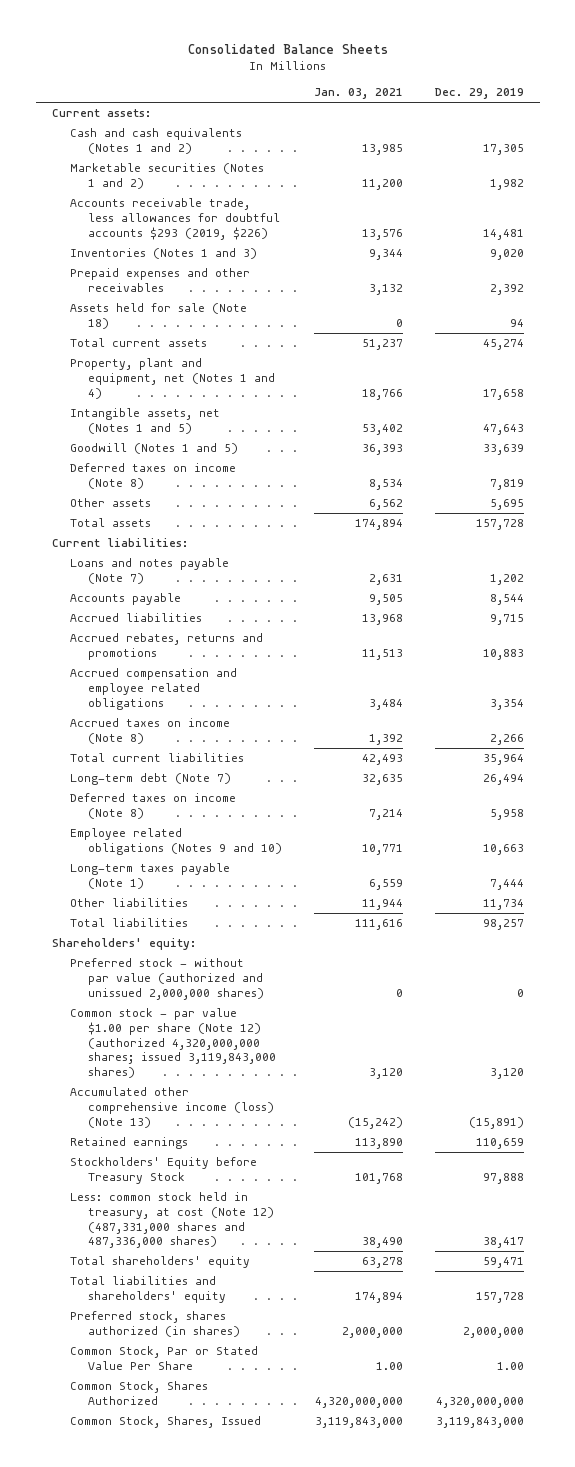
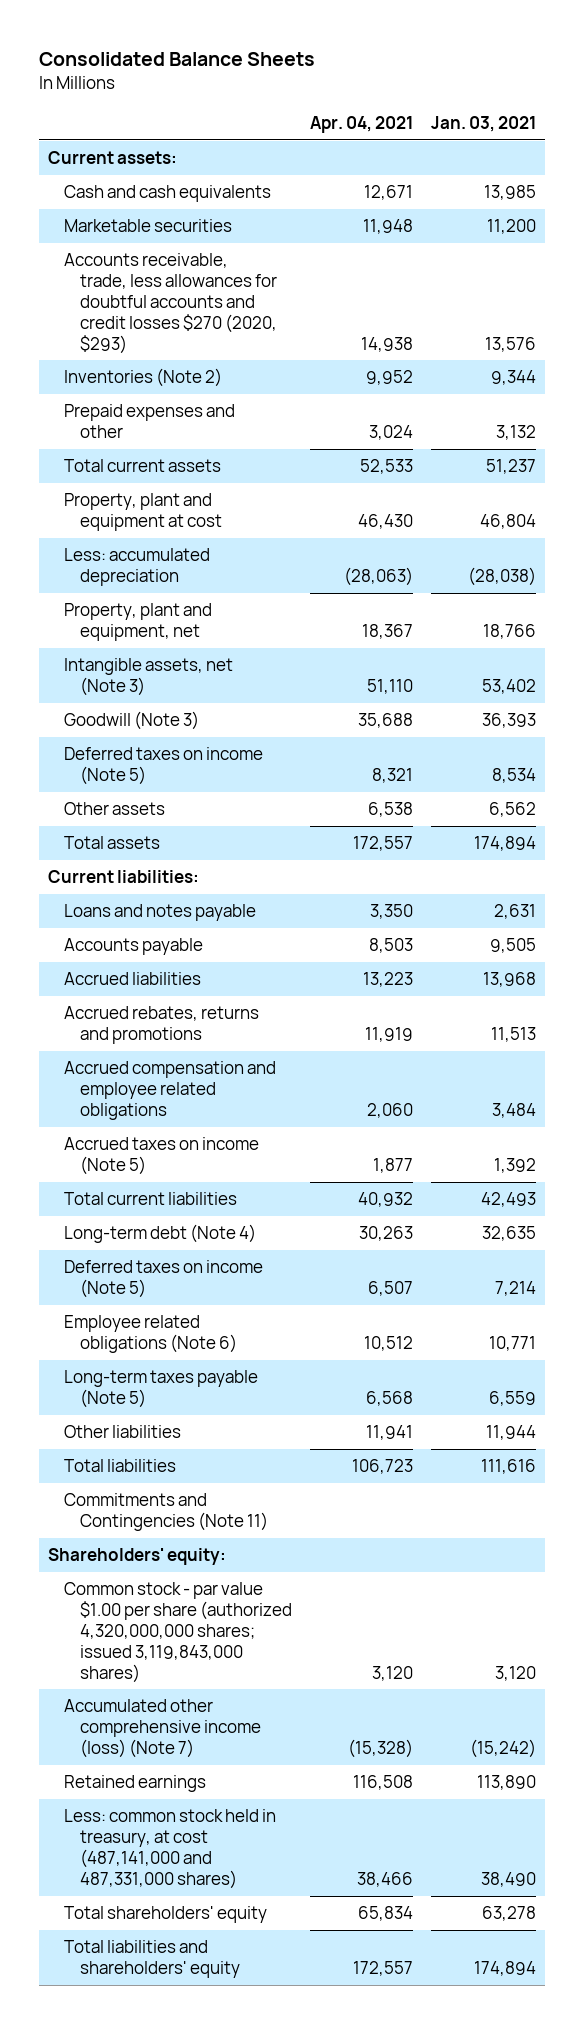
- | Jan. 03, 2021 | Dec. 29, 2019
+ | Apr. 04, 2021 | Jan. 03, 2021
- Cash and cash equivalents (Notes 1 and 2) | 13,985 | 17,305
- Marketable securities (Notes 1 and 2) | 11,200 | 1,982
- Accounts receivable trade, less allowances for doubtful accounts $293 (2019, $226) | 13,576 | 14,481
- Inventories (Notes 1 and 3) | 9,344 | 9,020
- Prepaid expenses and other receivables | 3,132 | 2,392
- Assets held for sale (Note 18) | 0 | 94
+ Cash and cash equivalents | 12,671 | 13,985
+ Marketable securities | 11,948 | 11,200
+ Accounts receivable, trade, less allowances for doubtful accounts and credit losses $270 (2020, $293) | 14,938 | 13,576
+ Inventories (Note 2) | 9,952 | 9,344
+ Prepaid expenses and other | 3,024 | 3,132
- Property, plant and equipment, net (Notes 1 and 4) | 18,766 | 17,658
- Intangible assets, net (Notes 1 and 5) | 53,402 | 47,643
- Goodwill (Notes 1 and 5) | 36,393 | 33,639
- Deferred taxes on income (Note 8) | 8,534 | 7,819
+ Property, plant and equipment at cost | 46,430 | 46,804
+ Less: accumulated depreciation | (28,063) | (28,038)
+ Property, plant and equipment, net | 18,367 | 18,766
+ Intangible assets, net (Note 3) | 51,110 | 53,402
+ Goodwill (Note 3) | 35,688 | 36,393
+ Deferred taxes on income (Note 5) | 8,321 | 8,534
- Loans and notes payable (Note 7) | 2,631 | 1,202
+ Loans and notes payable | 3,350 | 2,631
- Accrued taxes on income (Note 8) | 1,392 | 2,266
+ Accrued taxes on income (Note 5) | 1,877 | 1,392
- Long-term debt (Note 7) | 32,635 | 26,494
- Deferred taxes on income (Note 8) | 7,214 | 5,958
- Employee related obligations (Notes 9 and 10) | 10,771 | 10,663
- Long-term taxes payable (Note 1) | 6,559 | 7,444
+ Long-term debt (Note 4) | 30,263 | 32,635
+ Deferred taxes on income (Note 5) | 6,507 | 7,214
+ Employee related obligations (Note 6) | 10,512 | 10,771
+ Long-term taxes payable (Note 5) | 6,568 | 6,559
+ Commitments and Contingencies (Note 11)
- Preferred stock - without par value (authorized and unissued 2,000,000 shares) | 0 | 0
- Common stock - par value $1.00 per share (Note 12) (authorized 4,320,000,000 shares; issued 3,119,843,000 shares) | 3,120 | 3,120
- Accumulated other comprehensive income (loss) (Note 13) | (15,242) | (15,891)
+ Common stock - par value $1.00 per share (authorized 4,320,000,000 shares; issued 3,119,843,000 shares) | 3,120 | 3,120
+ Accumulated other comprehensive income (loss) (Note 7) | (15,328) | (15,242)
- Stockholders' Equity before Treasury Stock | 101,768 | 97,888
- Less: common stock held in treasury, at cost (Note 12) (487,331,000 shares and 487,336,000 shares) | 38,490 | 38,417
+ Less: common stock held in treasury, at cost (487,141,000 and 487,331,000 shares) | 38,466 | 38,490
- Preferred stock, shares authorized (in shares) | 2,000,000 | 2,000,000
- Common Stock, Par or Stated Value Per Share | 1.00 | 1.00
- Common Stock, Shares Authorized | 4,320,000,000 | 4,320,000,000
- Common Stock, Shares, Issued | 3,119,843,000 | 3,119,843,000

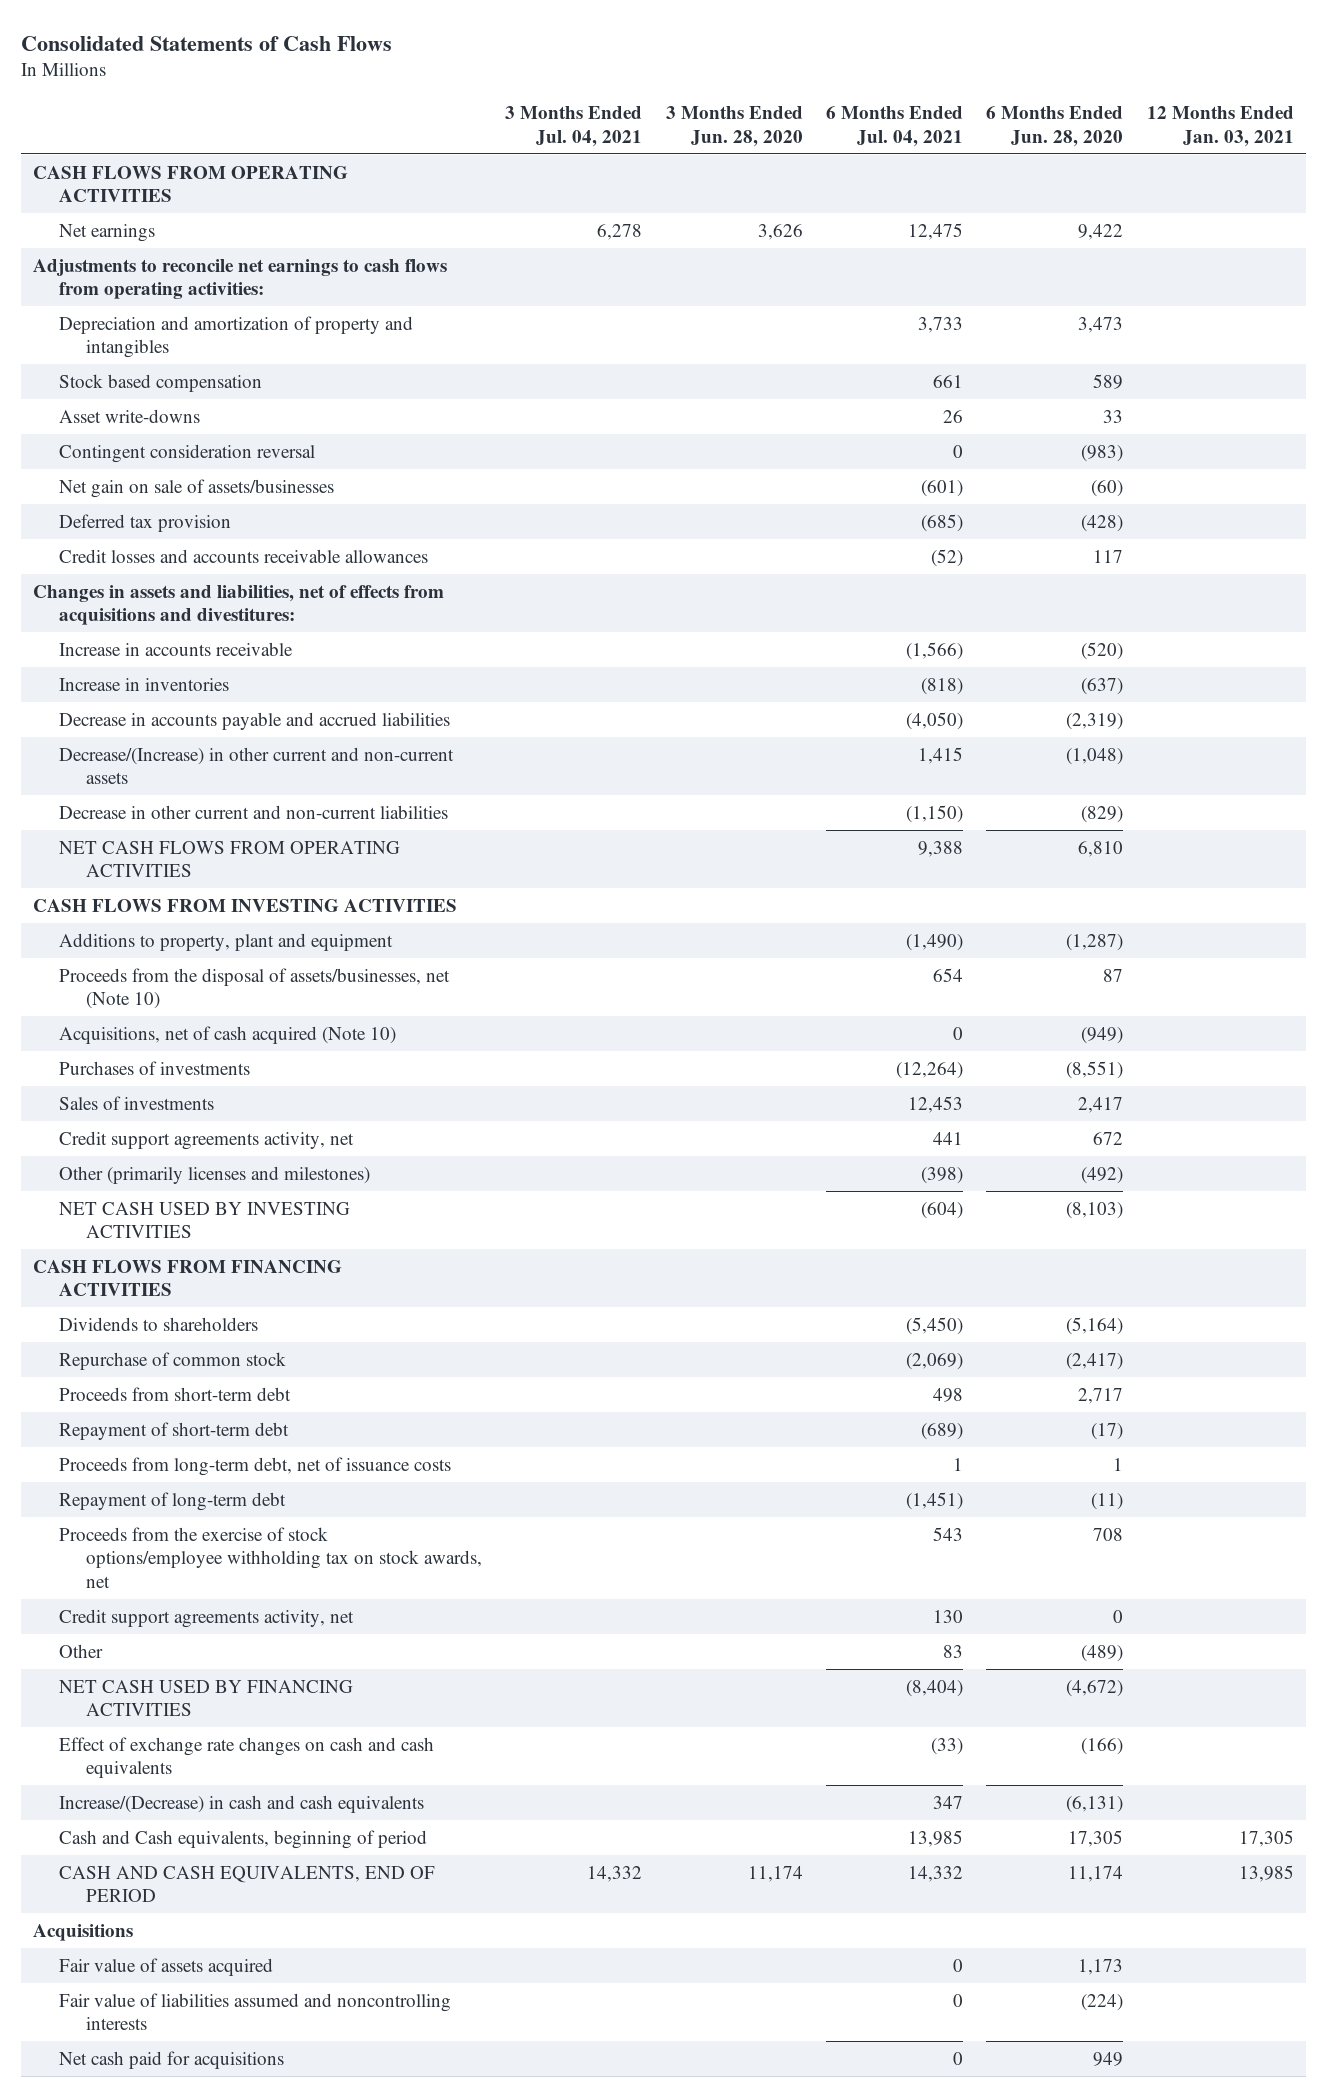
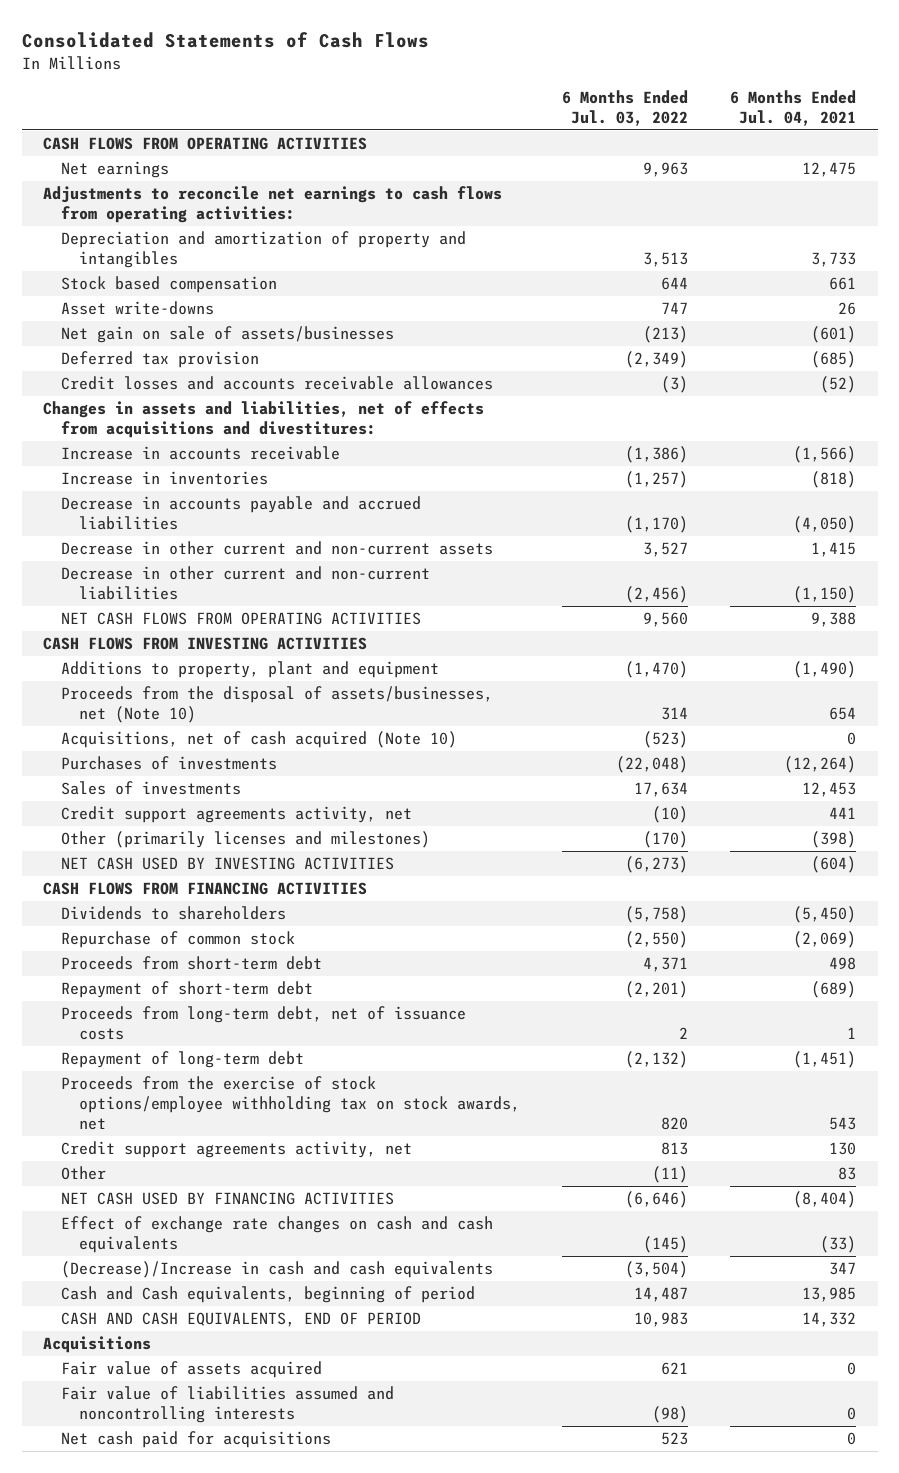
- | 3 Months Ended Jul. 04, 2021 | 3 Months Ended Jun. 28, 2020 | 6 Months Ended Jul. 04, 2021 | 6 Months Ended Jun. 28, 2020 | 12 Months Ended Jan. 03, 2021
+ | 6 Months Ended Jul. 03, 2022 | 6 Months Ended Jul. 04, 2021
- Contingent consideration reversal | | | 0 | (983) |
- Decrease/(Increase) in other current and non-current assets | | | 1,415 | (1,048) |
+ Decrease in other current and non-current assets | 3,527 | 1,415
- Increase/(Decrease) in cash and cash equivalents | | | 347 | (6,131) |
+ (Decrease)/Increase in cash and cash equivalents | (3,504) | 347

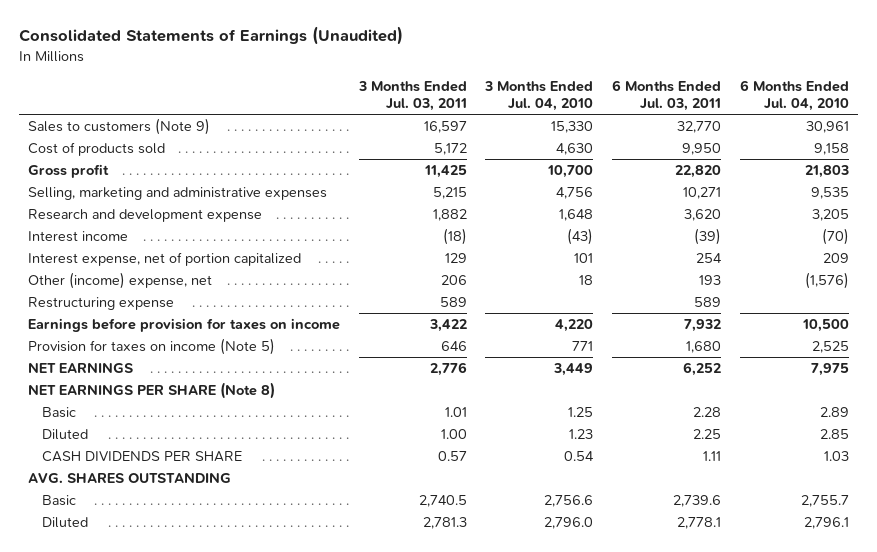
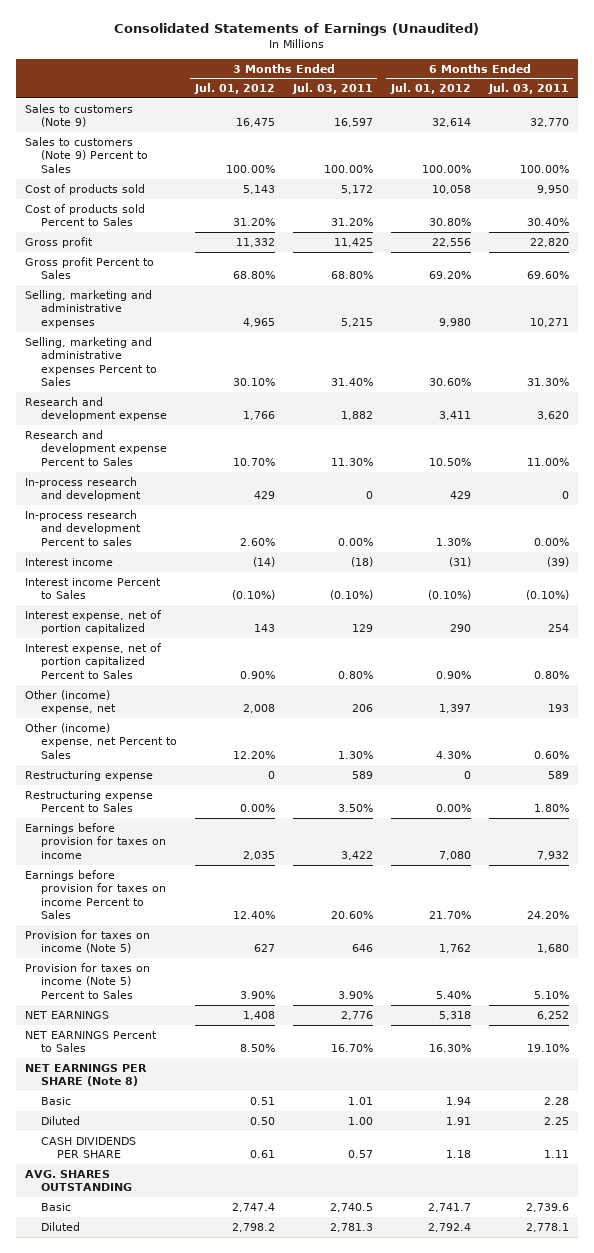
- | 3 Months Ended Jul. 03, 2011 | 3 Months Ended Jul. 04, 2010 | 6 Months Ended Jul. 03, 2011 | 6 Months Ended Jul. 04, 2010
+ | 3 Months Ended Jul. 01, 2012 | 3 Months Ended Jul. 03, 2011 | 6 Months Ended Jul. 01, 2012 | 6 Months Ended Jul. 03, 2011
+ Sales to customers (Note 9) Percent to Sales | 100.00% | 100.00% | 100.00% | 100.00%
+ Cost of products sold Percent to Sales | 31.20% | 31.20% | 30.80% | 30.40%
+ Gross profit Percent to Sales | 68.80% | 68.80% | 69.20% | 69.60%
+ Selling, marketing and administrative expenses Percent to Sales | 30.10% | 31.40% | 30.60% | 31.30%
+ Research and development expense Percent to Sales | 10.70% | 11.30% | 10.50% | 11.00%
+ In-process research and development | 429 | 0 | 429 | 0
+ In-process research and development Percent to sales | 2.60% | 0.00% | 1.30% | 0.00%
+ Interest income Percent to Sales | (0.10%) | (0.10%) | (0.10%) | (0.10%)
+ Interest expense, net of portion capitalized Percent to Sales | 0.90% | 0.80% | 0.90% | 0.80%
+ Other (income) expense, net Percent to Sales | 12.20% | 1.30% | 4.30% | 0.60%
+ Restructuring expense Percent to Sales | 0.00% | 3.50% | 0.00% | 1.80%
+ Earnings before provision for taxes on income Percent to Sales | 12.40% | 20.60% | 21.70% | 24.20%
+ Provision for taxes on income (Note 5) Percent to Sales | 3.90% | 3.90% | 5.40% | 5.10%
+ NET EARNINGS Percent to Sales | 8.50% | 16.70% | 16.30% | 19.10%

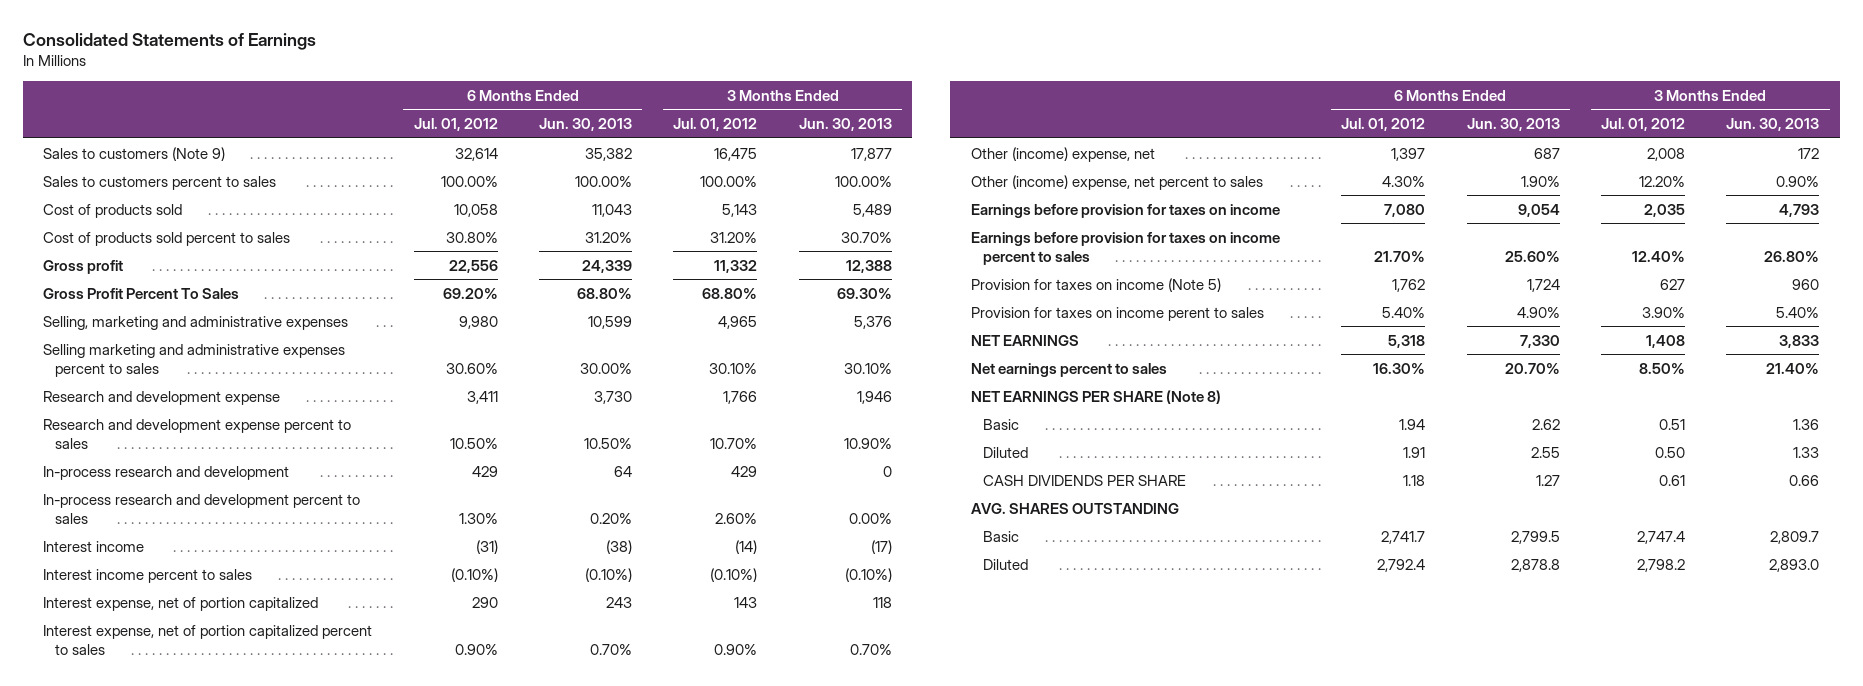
- Consolidated Statements of Earnings (Unaudited)
+ Consolidated Statements of Earnings
- | 3 Months Ended Jul. 01, 2012 | 3 Months Ended Jul. 03, 2011 | 6 Months Ended Jul. 01, 2012 | 6 Months Ended Jul. 03, 2011
+ | 6 Months Ended Jul. 01, 2012 | 6 Months Ended Jun. 30, 2013 | 3 Months Ended Jul. 01, 2012 | 3 Months Ended Jun. 30, 2013
- Sales to customers (Note 9) Percent to Sales | 100.00% | 100.00% | 100.00% | 100.00%
+ Sales to customers percent to sales | 100.00% | 100.00% | 100.00% | 100.00%
- Cost of products sold Percent to Sales | 31.20% | 31.20% | 30.80% | 30.40%
+ Cost of products sold percent to sales | 30.80% | 31.20% | 31.20% | 30.70%
- Gross profit Percent to Sales | 68.80% | 68.80% | 69.20% | 69.60%
+ Gross Profit Percent To Sales | 69.20% | 68.80% | 68.80% | 69.30%
- Selling, marketing and administrative expenses Percent to Sales | 30.10% | 31.40% | 30.60% | 31.30%
+ Selling marketing and administrative expenses percent to sales | 30.60% | 30.00% | 30.10% | 30.10%
- Research and development expense Percent to Sales | 10.70% | 11.30% | 10.50% | 11.00%
+ Research and development expense percent to sales | 10.50% | 10.50% | 10.70% | 10.90%
- In-process research and development Percent to sales | 2.60% | 0.00% | 1.30% | 0.00%
+ In-process research and development percent to sales | 1.30% | 0.20% | 2.60% | 0.00%
- Interest income Percent to Sales | (0.10%) | (0.10%) | (0.10%) | (0.10%)
+ Interest income percent to sales | (0.10%) | (0.10%) | (0.10%) | (0.10%)
- Interest expense, net of portion capitalized Percent to Sales | 0.90% | 0.80% | 0.90% | 0.80%
+ Interest expense, net of portion capitalized percent to sales | 0.90% | 0.70% | 0.90% | 0.70%
- Other (income) expense, net Percent to Sales | 12.20% | 1.30% | 4.30% | 0.60%
- Restructuring expense | 0 | 589 | 0 | 589
- Restructuring expense Percent to Sales | 0.00% | 3.50% | 0.00% | 1.80%
+ Other (income) expense, net percent to sales | 4.30% | 1.90% | 12.20% | 0.90%
- Earnings before provision for taxes on income Percent to Sales | 12.40% | 20.60% | 21.70% | 24.20%
+ Earnings before provision for taxes on income percent to sales | 21.70% | 25.60% | 12.40% | 26.80%
- Provision for taxes on income (Note 5) Percent to Sales | 3.90% | 3.90% | 5.40% | 5.10%
+ Provision for taxes on income perent to sales | 5.40% | 4.90% | 3.90% | 5.40%
- NET EARNINGS Percent to Sales | 8.50% | 16.70% | 16.30% | 19.10%
+ Net earnings percent to sales | 16.30% | 20.70% | 8.50% | 21.40%

